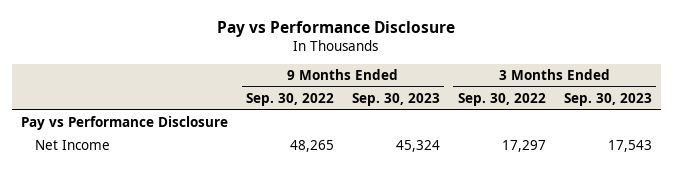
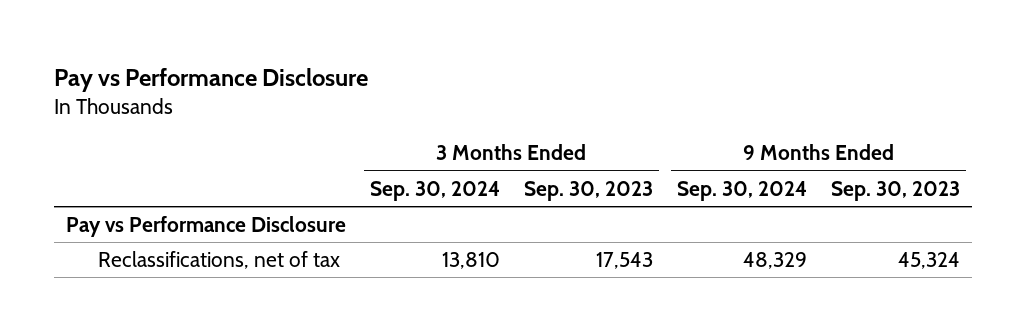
- | 9 Months Ended Sep. 30, 2022 | 9 Months Ended Sep. 30, 2023 | 3 Months Ended Sep. 30, 2022 | 3 Months Ended Sep. 30, 2023
+ | 3 Months Ended Sep. 30, 2024 | 3 Months Ended Sep. 30, 2023 | 9 Months Ended Sep. 30, 2024 | 9 Months Ended Sep. 30, 2023
- Net Income | 48,265 | 45,324 | 17,297 | 17,543
+ Reclassifications, net of tax | 13,810 | 17,543 | 48,329 | 45,324

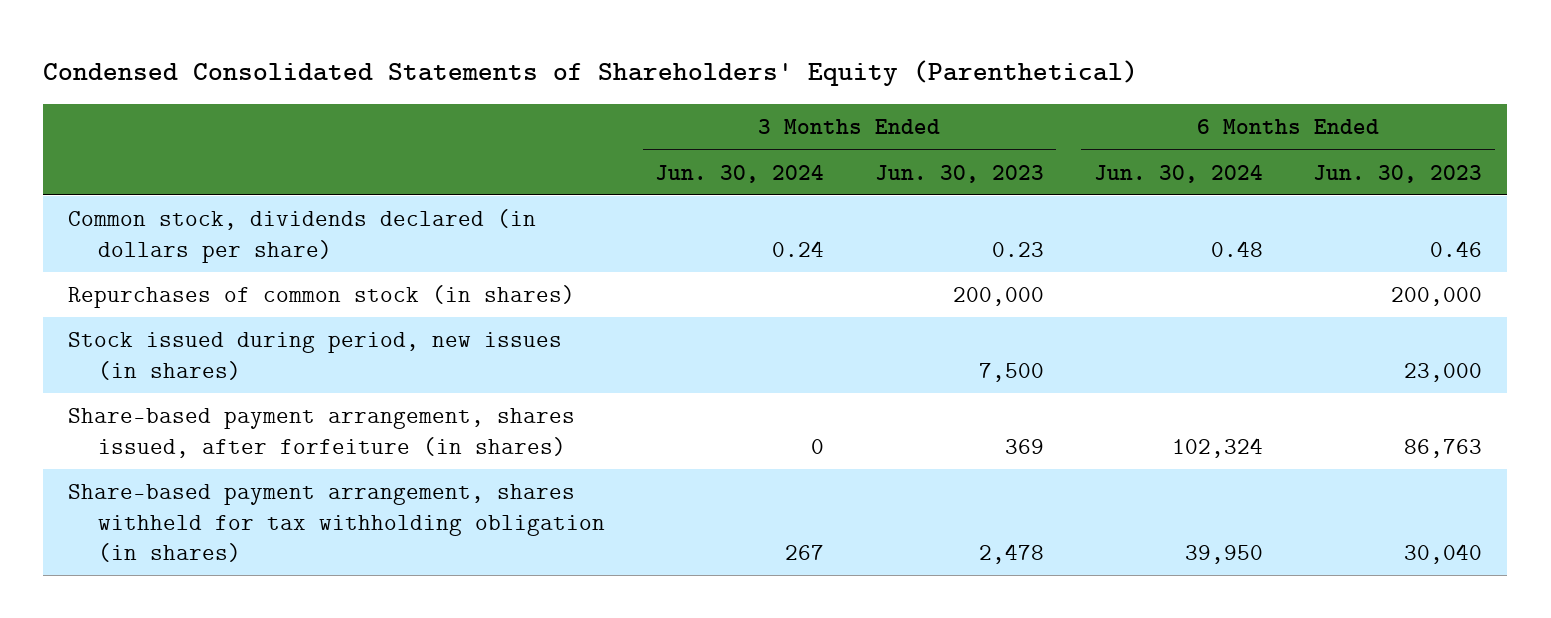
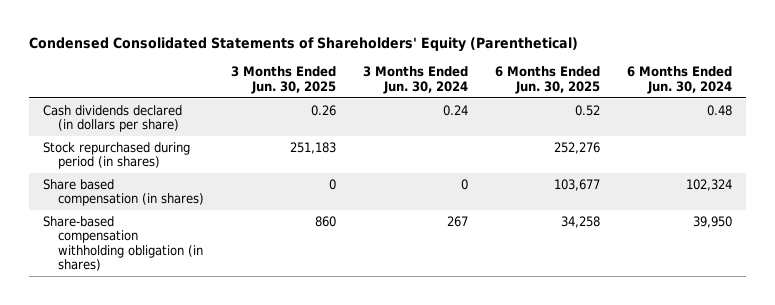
- | 3 Months Ended Jun. 30, 2024 | 3 Months Ended Jun. 30, 2023 | 6 Months Ended Jun. 30, 2024 | 6 Months Ended Jun. 30, 2023
+ | 3 Months Ended Jun. 30, 2025 | 3 Months Ended Jun. 30, 2024 | 6 Months Ended Jun. 30, 2025 | 6 Months Ended Jun. 30, 2024
- Common stock, dividends declared (in dollars per share) | 0.24 | 0.23 | 0.48 | 0.46
- Repurchases of common stock (in shares) | | 200,000 | | 200,000
- Stock issued during period, new issues (in shares) | | 7,500 | | 23,000
- Share-based payment arrangement, shares issued, after forfeiture (in shares) | 0 | 369 | 102,324 | 86,763
- Share-based payment arrangement, shares withheld for tax withholding obligation (in shares) | 267 | 2,478 | 39,950 | 30,040
+ Cash dividends declared (in dollars per share) | 0.26 | 0.24 | 0.52 | 0.48
+ Stock repurchased during period (in shares) | 251,183 | | 252,276 |
+ Share based compensation (in shares) | 0 | 0 | 103,677 | 102,324
+ Share-based compensation withholding obligation (in shares) | 860 | 267 | 34,258 | 39,950

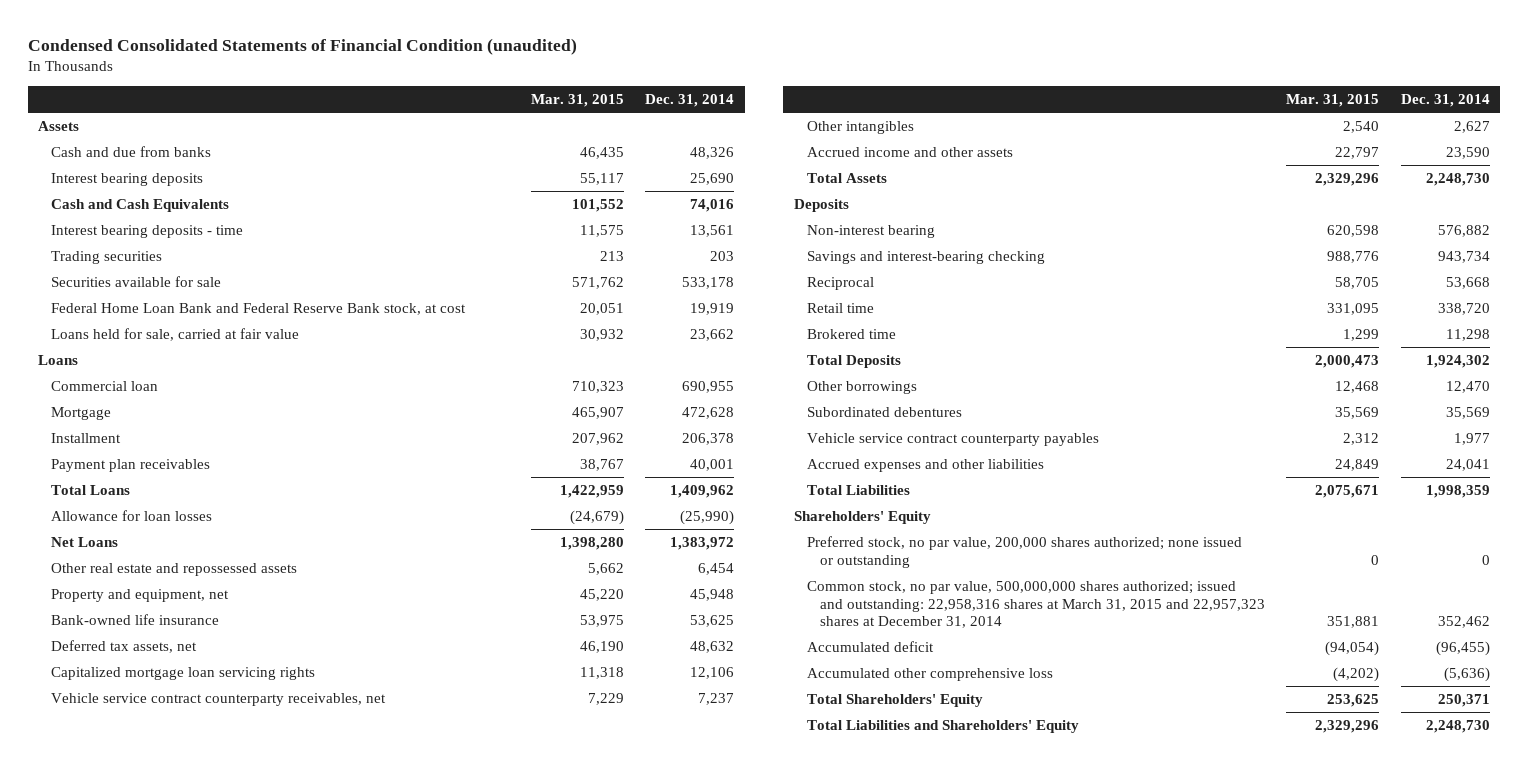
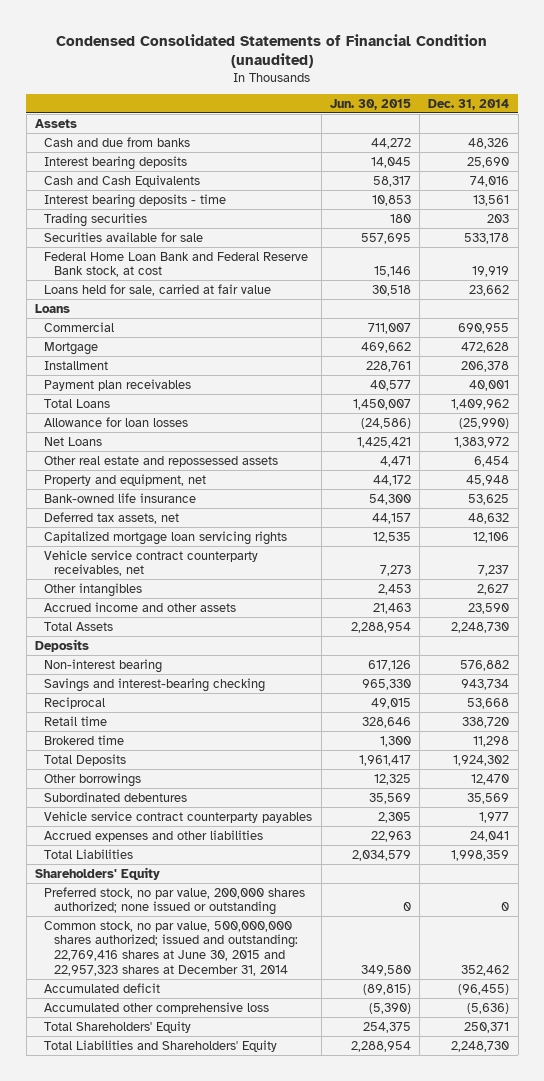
- | Mar. 31, 2015 | Dec. 31, 2014
+ | Jun. 30, 2015 | Dec. 31, 2014
- Commercial loan | 710,323 | 690,955
+ Commercial | 711,007 | 690,955
- Common stock, no par value, 500,000,000 shares authorized; issued and outstanding: 22,958,316 shares at March 31, 2015 and 22,957,323 shares at December 31, 2014 | 351,881 | 352,462
+ Common stock, no par value, 500,000,000 shares authorized; issued and outstanding: 22,769,416 shares at June 30, 2015 and 22,957,323 shares at December 31, 2014 | 349,580 | 352,462

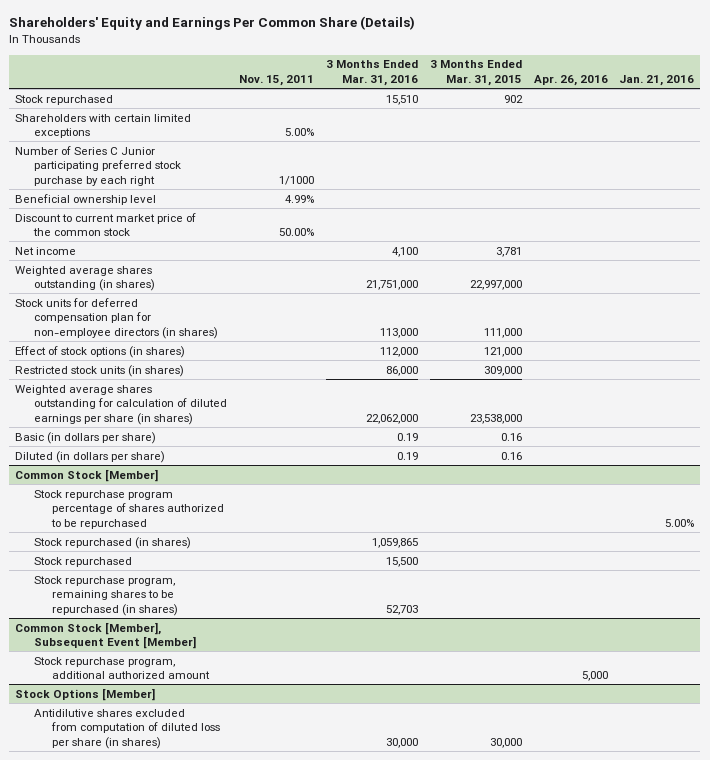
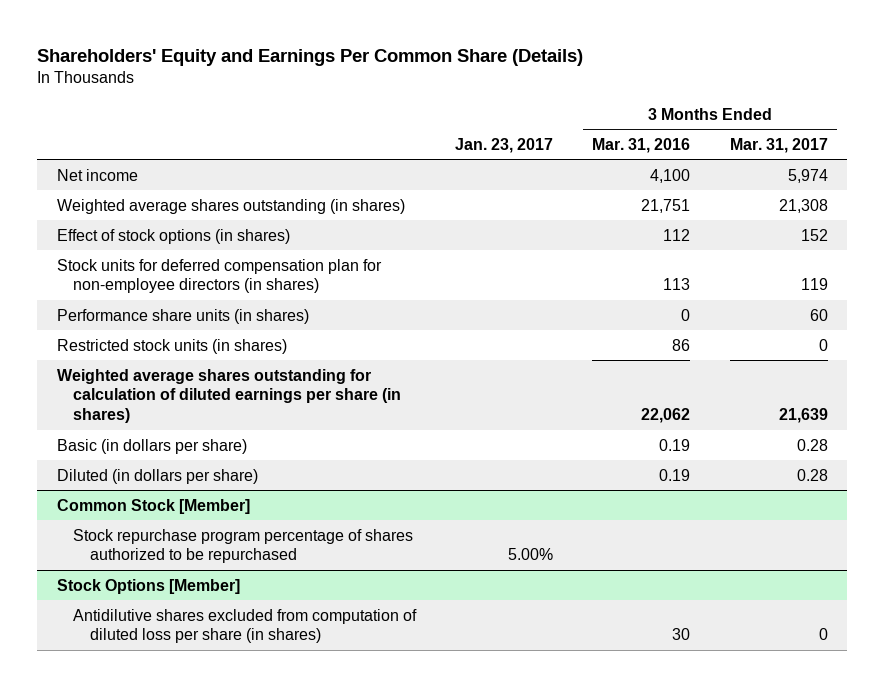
- | Nov. 15, 2011 | 3 Months Ended Mar. 31, 2016 | 3 Months Ended Mar. 31, 2015 | Apr. 26, 2016 | Jan. 21, 2016
+ | Jan. 23, 2017 | 3 Months Ended Mar. 31, 2016 | 3 Months Ended Mar. 31, 2017
- Stock repurchased | | 15,510 | 902 | |
- Shareholders with certain limited exceptions | 5.00% | | | |
- Number of Series C Junior participating preferred stock purchase by each right | 1/1000 | | | |
- Beneficial ownership level | 4.99% | | | |
- Discount to current market price of the common stock | 50.00% | | | |
- Weighted average shares outstanding (in shares) | | 21,751,000 | 22,997,000 | |
- Stock units for deferred compensation plan for non-employee directors (in shares) | | 113,000 | 111,000 | |
- Effect of stock options (in shares) | | 112,000 | 121,000 | |
- Restricted stock units (in shares) | | 86,000 | 309,000 | |
- Weighted average shares outstanding for calculation of diluted earnings per share (in shares) | | 22,062,000 | 23,538,000 | |
+ Weighted average shares outstanding (in shares) | | 21,751 | 21,308
+ Effect of stock options (in shares) | | 112 | 152
+ Stock units for deferred compensation plan for non-employee directors (in shares) | | 113 | 119
+ Performance share units (in shares) | | 0 | 60
+ Restricted stock units (in shares) | | 86 | 0
+ Weighted average shares outstanding for calculation of diluted earnings per share (in shares) | | 22,062 | 21,639
@ Common Stock [Member]
- Stock repurchased (in shares) | | 1,059,865 | | |
- Stock repurchased | | 15,500 | | |
- Stock repurchase program, remaining shares to be repurchased (in shares) | | 52,703 | | |
- Common Stock [Member], Subsequent Event [Member]
- Stock repurchase program, additional authorized amount | | | | 5,000 |
@ Stock Options [Member]
- Antidilutive shares excluded from computation of diluted loss per share (in shares) | | 30,000 | 30,000 | |
+ Antidilutive shares excluded from computation of diluted loss per share (in shares) | | 30 | 0

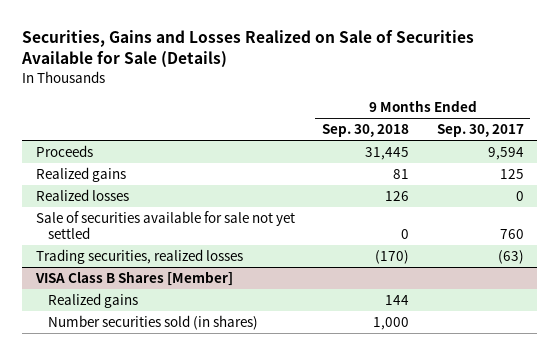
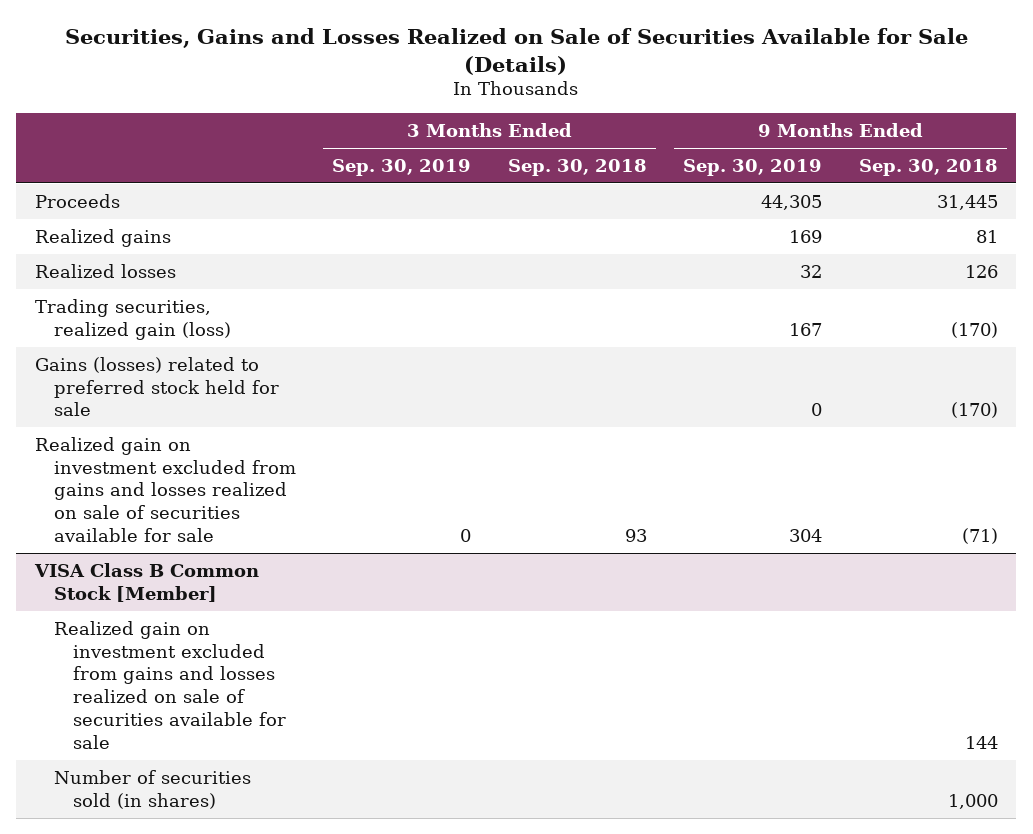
- | 9 Months Ended Sep. 30, 2018 | 9 Months Ended Sep. 30, 2017
+ | 3 Months Ended Sep. 30, 2019 | 3 Months Ended Sep. 30, 2018 | 9 Months Ended Sep. 30, 2019 | 9 Months Ended Sep. 30, 2018
- Sale of securities available for sale not yet settled | 0 | 760
- Trading securities, realized losses | (170) | (63)
- VISA Class B Shares [Member]
- Realized gains | 144 |
- Number securities sold (in shares) | 1,000 |
+ Trading securities, realized gain (loss) | | | 167 | (170)
+ Gains (losses) related to preferred stock held for sale | | | 0 | (170)
+ Realized gain on investment excluded from gains and losses realized on sale of securities available for sale | 0 | 93 | 304 | (71)
+ VISA Class B Common Stock [Member]
+ Realized gain on investment excluded from gains and losses realized on sale of securities available for sale | | | | 144
+ Number of securities sold (in shares) | | | | 1,000

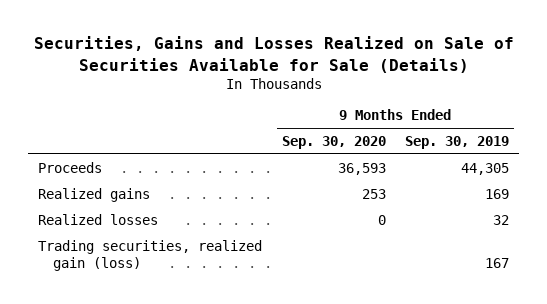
- | 3 Months Ended Sep. 30, 2019 | 3 Months Ended Sep. 30, 2018 | 9 Months Ended Sep. 30, 2019 | 9 Months Ended Sep. 30, 2018
+ | 9 Months Ended Sep. 30, 2020 | 9 Months Ended Sep. 30, 2019
- Gains (losses) related to preferred stock held for sale | | | 0 | (170)
- Realized gain on investment excluded from gains and losses realized on sale of securities available for sale | 0 | 93 | 304 | (71)
- VISA Class B Common Stock [Member]
- Realized gain on investment excluded from gains and losses realized on sale of securities available for sale | | | | 144
- Number of securities sold (in shares) | | | | 1,000

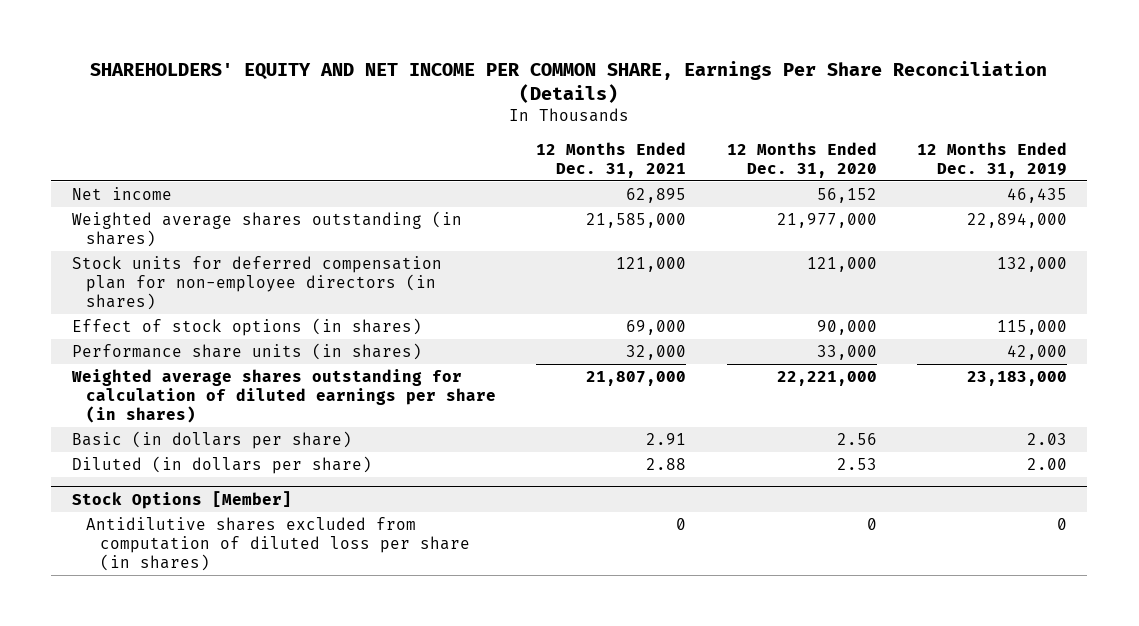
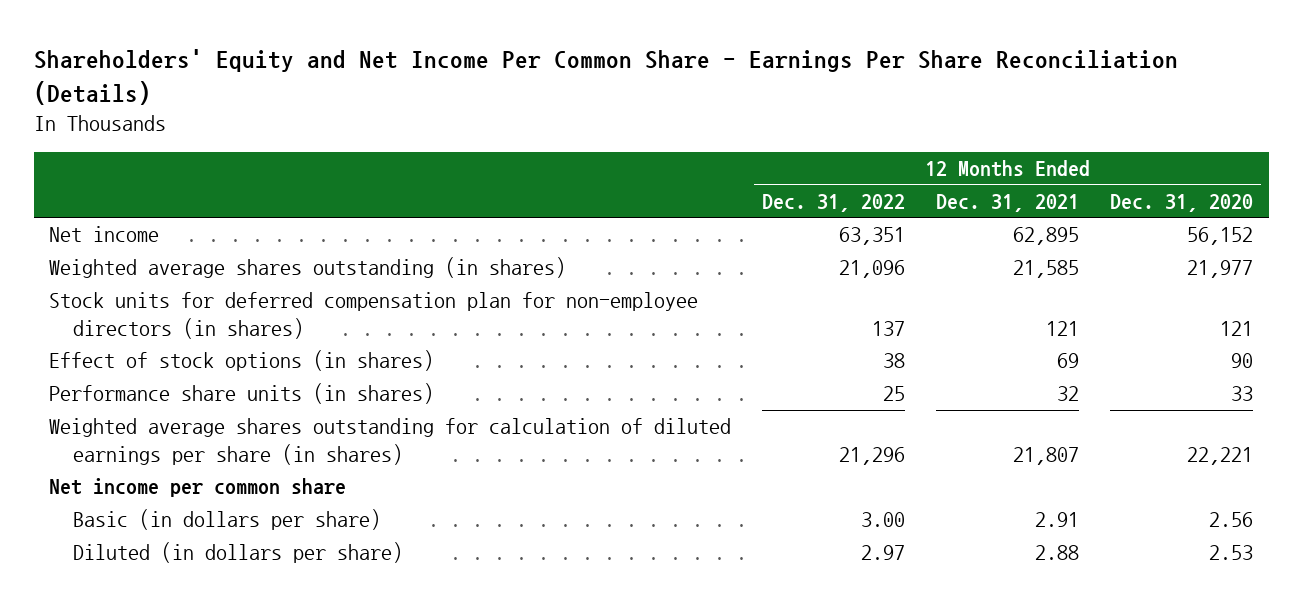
- SHAREHOLDERS' EQUITY AND NET INCOME PER COMMON SHARE, Earnings Per Share Reconciliation (Details)
+ Shareholders' Equity and Net Income Per Common Share - Earnings Per Share Reconciliation (Details)
- | 12 Months Ended Dec. 31, 2021 | 12 Months Ended Dec. 31, 2020 | 12 Months Ended Dec. 31, 2019
+ | 12 Months Ended Dec. 31, 2022 | 12 Months Ended Dec. 31, 2021 | 12 Months Ended Dec. 31, 2020
- Weighted average shares outstanding (in shares) | 21,585,000 | 21,977,000 | 22,894,000
- Stock units for deferred compensation plan for non-employee directors (in shares) | 121,000 | 121,000 | 132,000
- Effect of stock options (in shares) | 69,000 | 90,000 | 115,000
- Performance share units (in shares) | 32,000 | 33,000 | 42,000
- Weighted average shares outstanding for calculation of diluted earnings per share (in shares) | 21,807,000 | 22,221,000 | 23,183,000
+ Weighted average shares outstanding (in shares) | 21,096 | 21,585 | 21,977
+ Stock units for deferred compensation plan for non-employee directors (in shares) | 137 | 121 | 121
+ Effect of stock options (in shares) | 38 | 69 | 90
+ Performance share units (in shares) | 25 | 32 | 33
+ Weighted average shares outstanding for calculation of diluted earnings per share (in shares) | 21,296 | 21,807 | 22,221
+ Net income per common share
- Stock Options [Member]
- Antidilutive shares excluded from computation of diluted loss per share (in shares) | 0 | 0 | 0

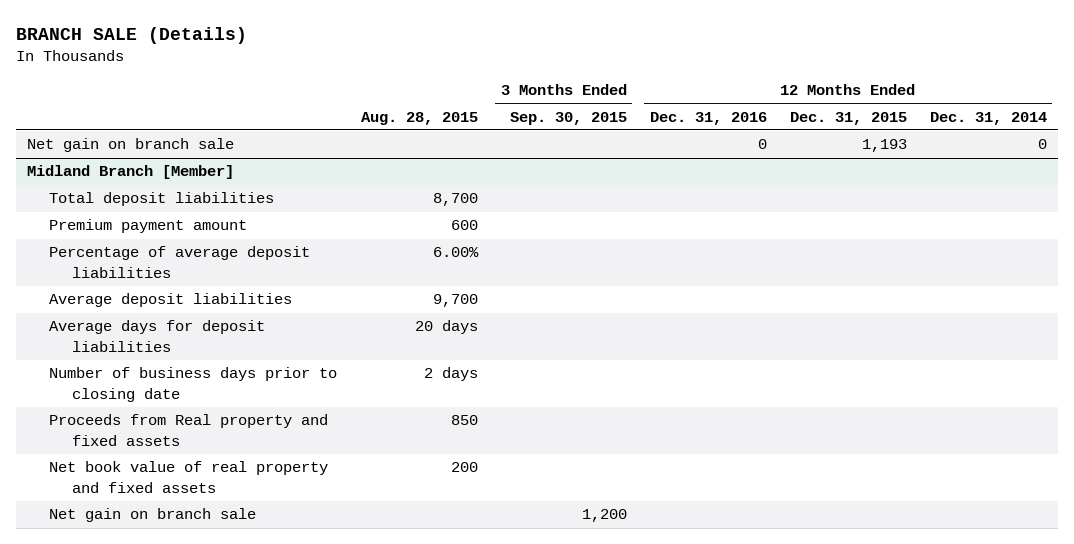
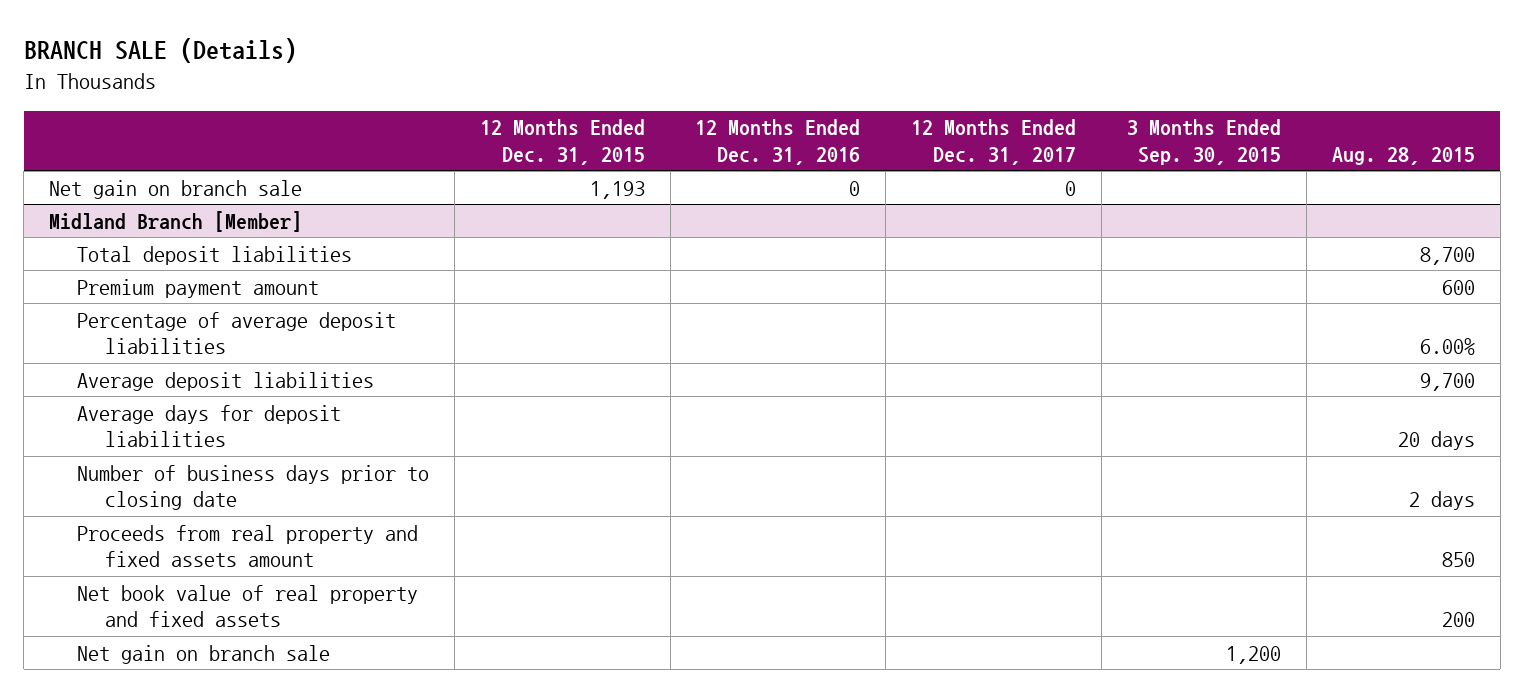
- | Aug. 28, 2015 | 3 Months Ended Sep. 30, 2015 | 12 Months Ended Dec. 31, 2016 | 12 Months Ended Dec. 31, 2015 | 12 Months Ended Dec. 31, 2014
+ | 12 Months Ended Dec. 31, 2015 | 12 Months Ended Dec. 31, 2016 | 12 Months Ended Dec. 31, 2017 | 3 Months Ended Sep. 30, 2015 | Aug. 28, 2015
@ Midland Branch [Member]
- Proceeds from Real property and fixed assets | 850 | | | |
+ Proceeds from real property and fixed assets amount | | | | | 850

